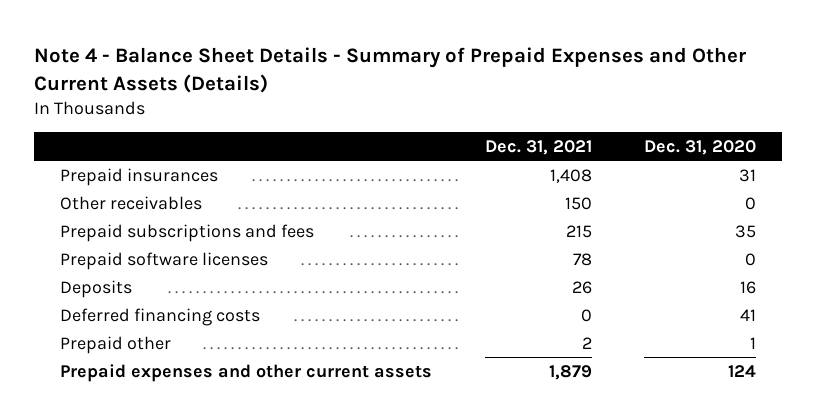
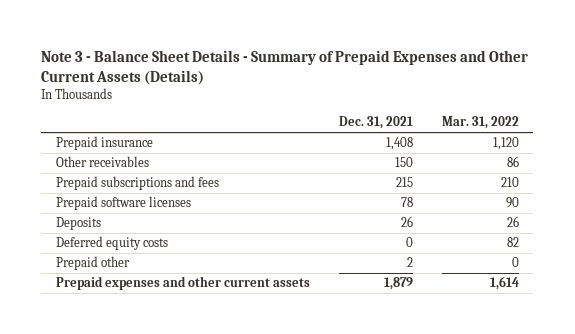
- Note 4 - Balance Sheet Details - Summary of Prepaid Expenses and Other Current Assets (Details)
+ Note 3 - Balance Sheet Details - Summary of Prepaid Expenses and Other Current Assets (Details)
- | Dec. 31, 2021 | Dec. 31, 2020
+ | Dec. 31, 2021 | Mar. 31, 2022
- Prepaid insurances | 1,408 | 31
+ Prepaid insurance | 1,408 | 1,120
- Deferred financing costs | 0 | 41
+ Deferred equity costs | 0 | 82

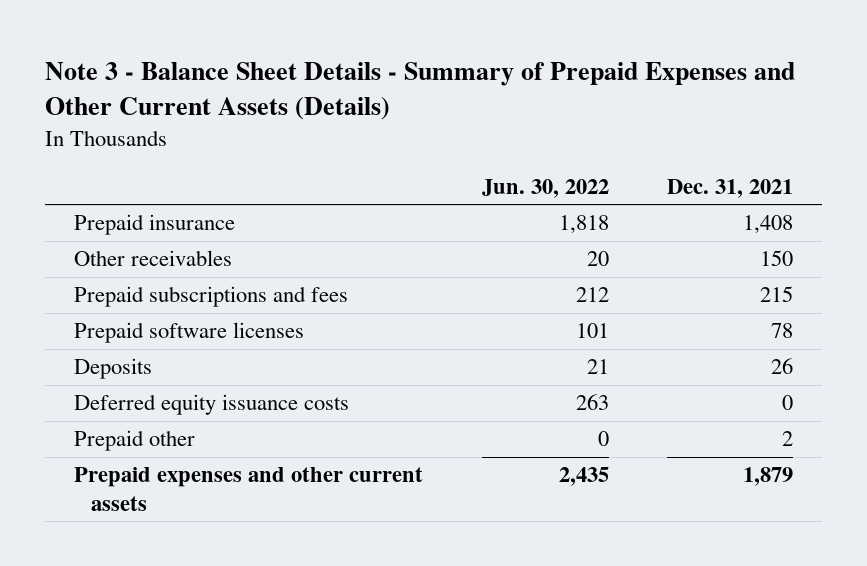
- | Dec. 31, 2021 | Mar. 31, 2022
+ | Jun. 30, 2022 | Dec. 31, 2021
- Deferred equity costs | 0 | 82
+ Deferred equity issuance costs | 263 | 0

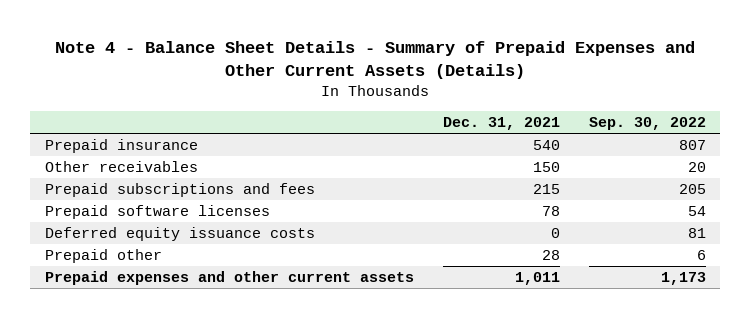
- Note 3 - Balance Sheet Details - Summary of Prepaid Expenses and Other Current Assets (Details)
+ Note 4 - Balance Sheet Details - Summary of Prepaid Expenses and Other Current Assets (Details)
- | Jun. 30, 2022 | Dec. 31, 2021
+ | Dec. 31, 2021 | Sep. 30, 2022
- Prepaid insurance | 1,818 | 1,408
+ Prepaid insurance | 540 | 807
- Deposits | 21 | 26
- Prepaid other | 0 | 2
- Prepaid expenses and other current assets | 2,435 | 1,879
+ Prepaid other | 28 | 6
+ Prepaid expenses and other current assets | 1,011 | 1,173

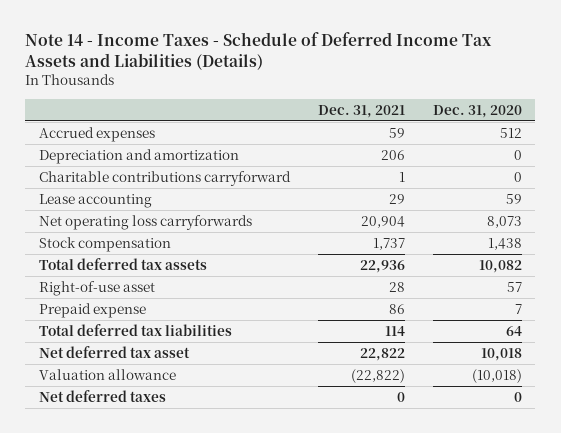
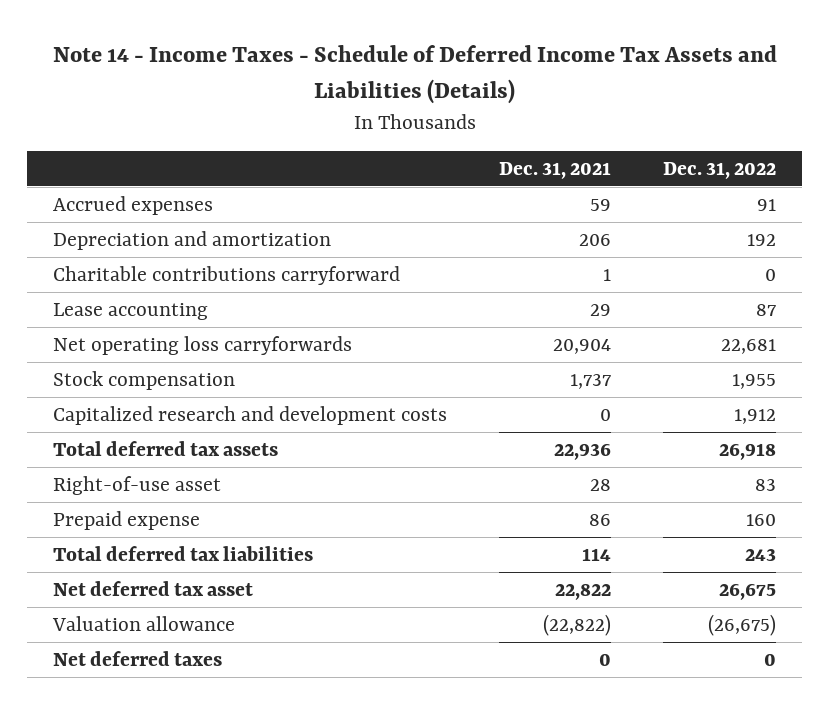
- | Dec. 31, 2021 | Dec. 31, 2020
+ | Dec. 31, 2021 | Dec. 31, 2022
+ Capitalized research and development costs | 0 | 1,912

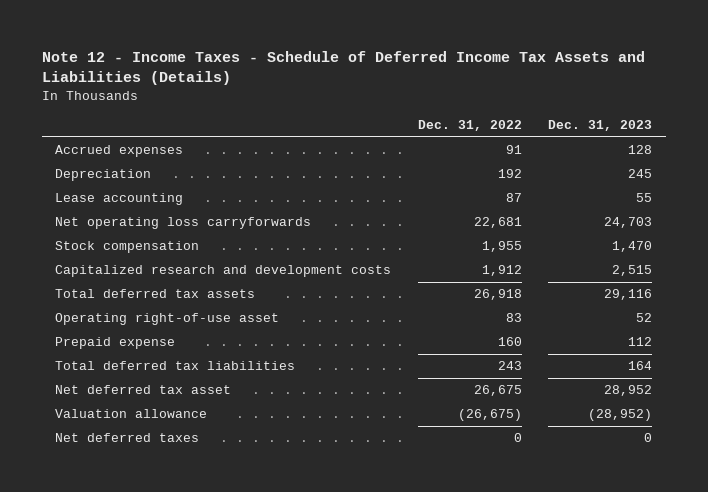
- Note 14 - Income Taxes - Schedule of Deferred Income Tax Assets and Liabilities (Details)
+ Note 12 - Income Taxes - Schedule of Deferred Income Tax Assets and Liabilities (Details)
- | Dec. 31, 2021 | Dec. 31, 2022
+ | Dec. 31, 2022 | Dec. 31, 2023
- Depreciation and amortization | 206 | 192
- Charitable contributions carryforward | 1 | 0
+ Depreciation | 192 | 245
- Right-of-use asset | 28 | 83
+ Operating right-of-use asset | 83 | 52

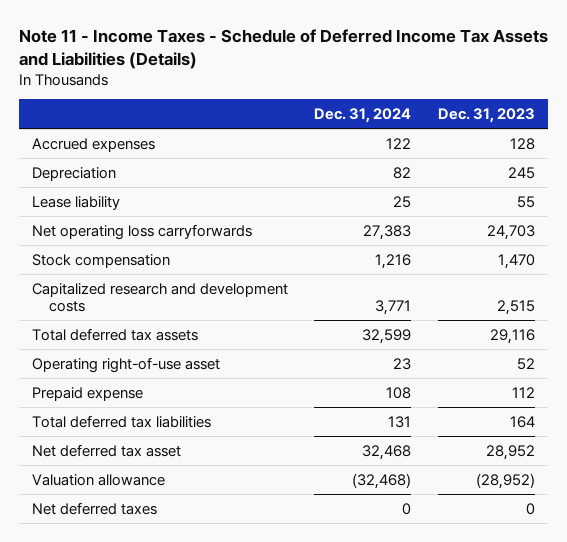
- Note 12 - Income Taxes - Schedule of Deferred Income Tax Assets and Liabilities (Details)
+ Note 11 - Income Taxes - Schedule of Deferred Income Tax Assets and Liabilities (Details)
- | Dec. 31, 2022 | Dec. 31, 2023
+ | Dec. 31, 2024 | Dec. 31, 2023
- Lease accounting | 87 | 55
+ Lease liability | 25 | 55

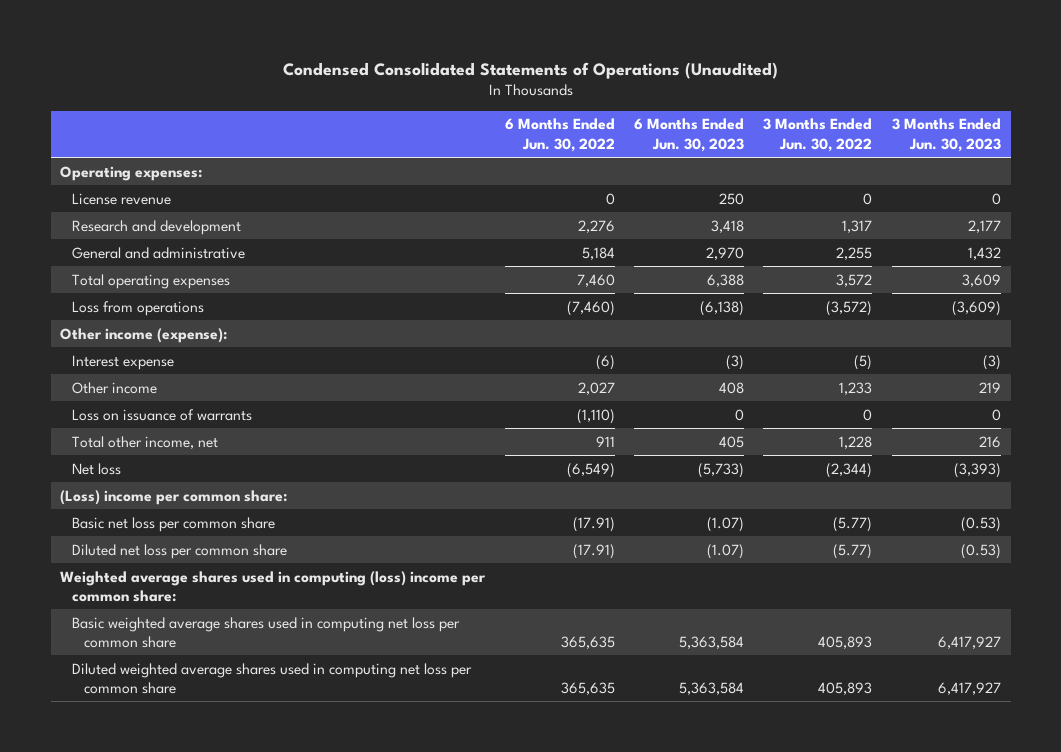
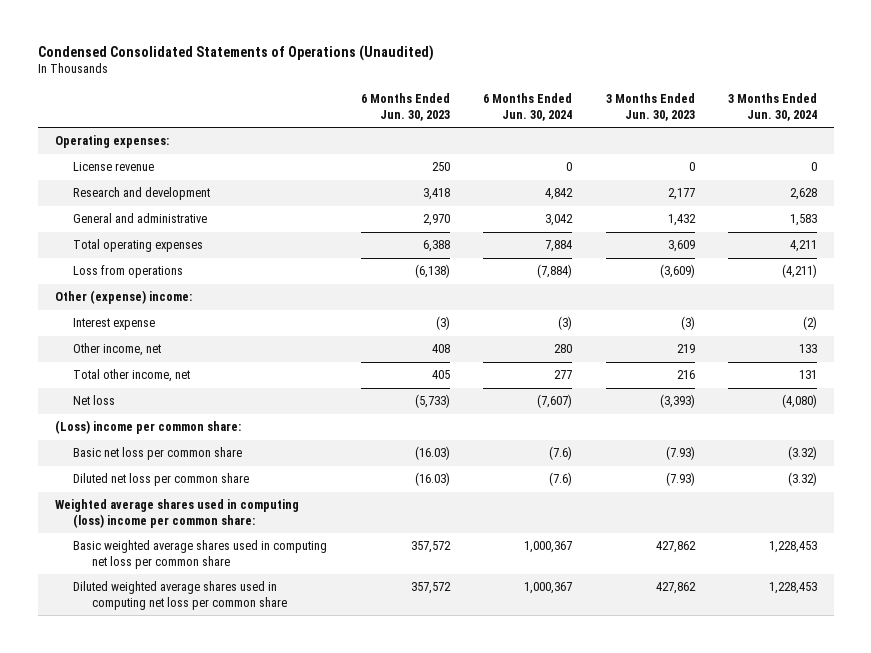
- | 6 Months Ended Jun. 30, 2022 | 6 Months Ended Jun. 30, 2023 | 3 Months Ended Jun. 30, 2022 | 3 Months Ended Jun. 30, 2023
+ | 6 Months Ended Jun. 30, 2023 | 6 Months Ended Jun. 30, 2024 | 3 Months Ended Jun. 30, 2023 | 3 Months Ended Jun. 30, 2024
- Other income (expense):
+ Other (expense) income:
- Other income | 2,027 | 408 | 1,233 | 219
- Loss on issuance of warrants | (1,110) | 0 | 0 | 0
+ Other income, net | 408 | 280 | 219 | 133
- Basic net loss per common share | (17.91) | (1.07) | (5.77) | (0.53)
- Diluted net loss per common share | (17.91) | (1.07) | (5.77) | (0.53)
+ Basic net loss per common share | (16.03) | (7.6) | (7.93) | (3.32)
+ Diluted net loss per common share | (16.03) | (7.6) | (7.93) | (3.32)
- Basic weighted average shares used in computing net loss per common share | 365,635 | 5,363,584 | 405,893 | 6,417,927
- Diluted weighted average shares used in computing net loss per common share | 365,635 | 5,363,584 | 405,893 | 6,417,927
+ Basic weighted average shares used in computing net loss per common share | 357,572 | 1,000,367 | 427,862 | 1,228,453
+ Diluted weighted average shares used in computing net loss per common share | 357,572 | 1,000,367 | 427,862 | 1,228,453

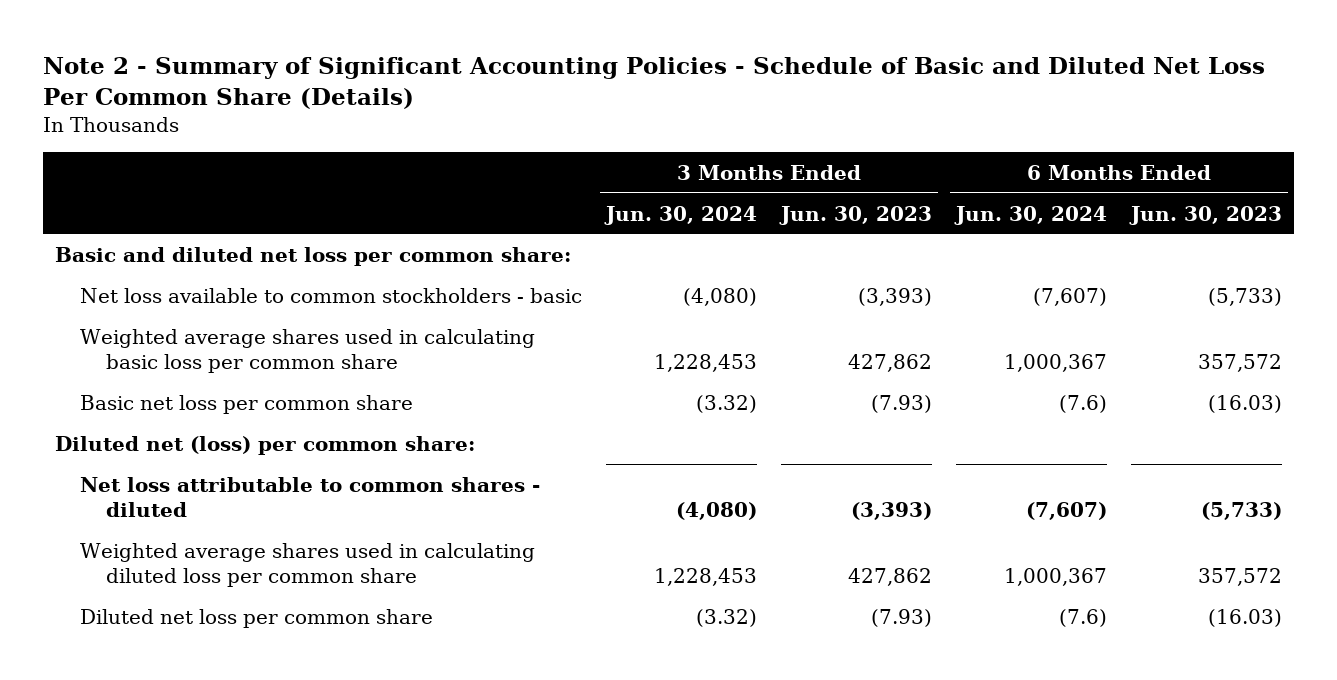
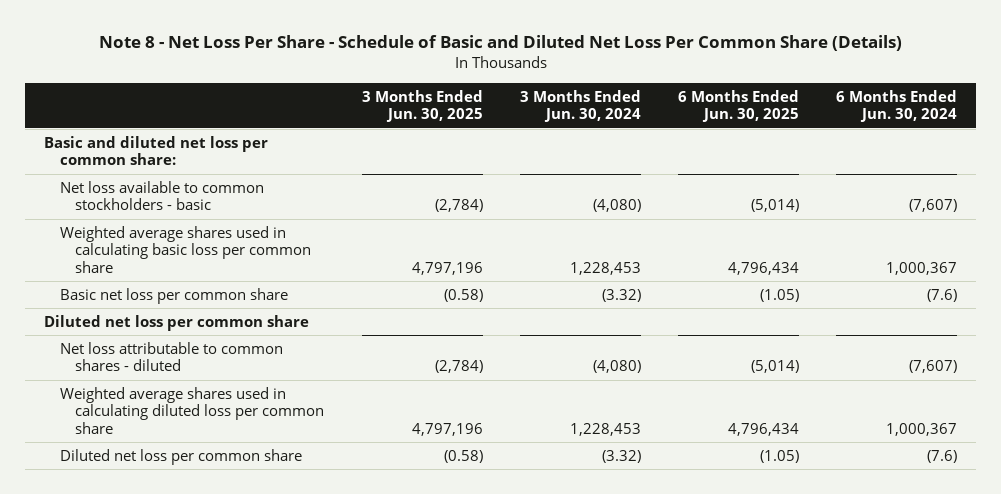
- Note 2 - Summary of Significant Accounting Policies - Schedule of Basic and Diluted Net Loss Per Common Share (Details)
+ Note 8 - Net Loss Per Share - Schedule of Basic and Diluted Net Loss Per Common Share (Details)
- | 3 Months Ended Jun. 30, 2024 | 3 Months Ended Jun. 30, 2023 | 6 Months Ended Jun. 30, 2024 | 6 Months Ended Jun. 30, 2023
+ | 3 Months Ended Jun. 30, 2025 | 3 Months Ended Jun. 30, 2024 | 6 Months Ended Jun. 30, 2025 | 6 Months Ended Jun. 30, 2024
- Diluted net (loss) per common share:
+ Diluted net loss per common share

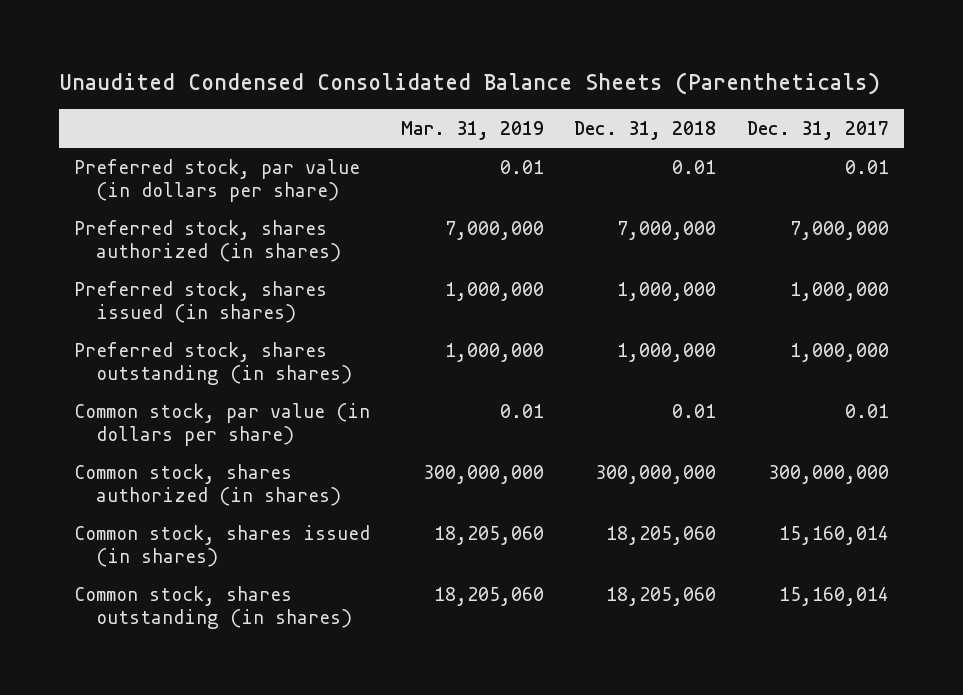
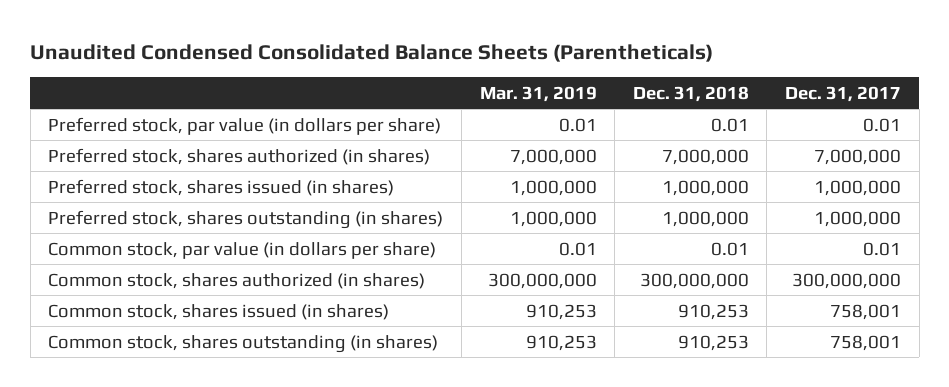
- Common stock, shares issued (in shares) | 18,205,060 | 18,205,060 | 15,160,014
- Common stock, shares outstanding (in shares) | 18,205,060 | 18,205,060 | 15,160,014
+ Common stock, shares issued (in shares) | 910,253 | 910,253 | 758,001
+ Common stock, shares outstanding (in shares) | 910,253 | 910,253 | 758,001

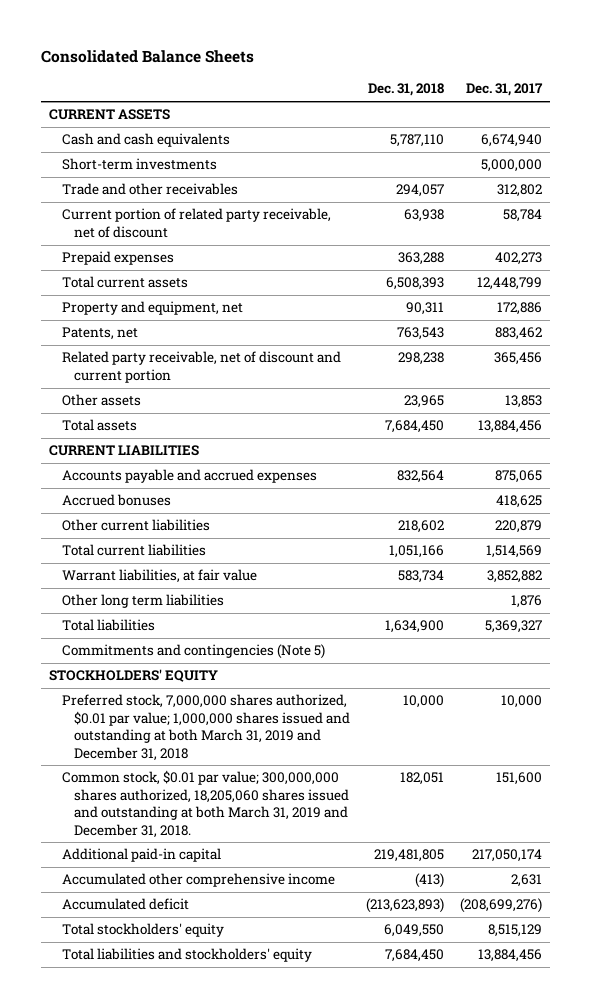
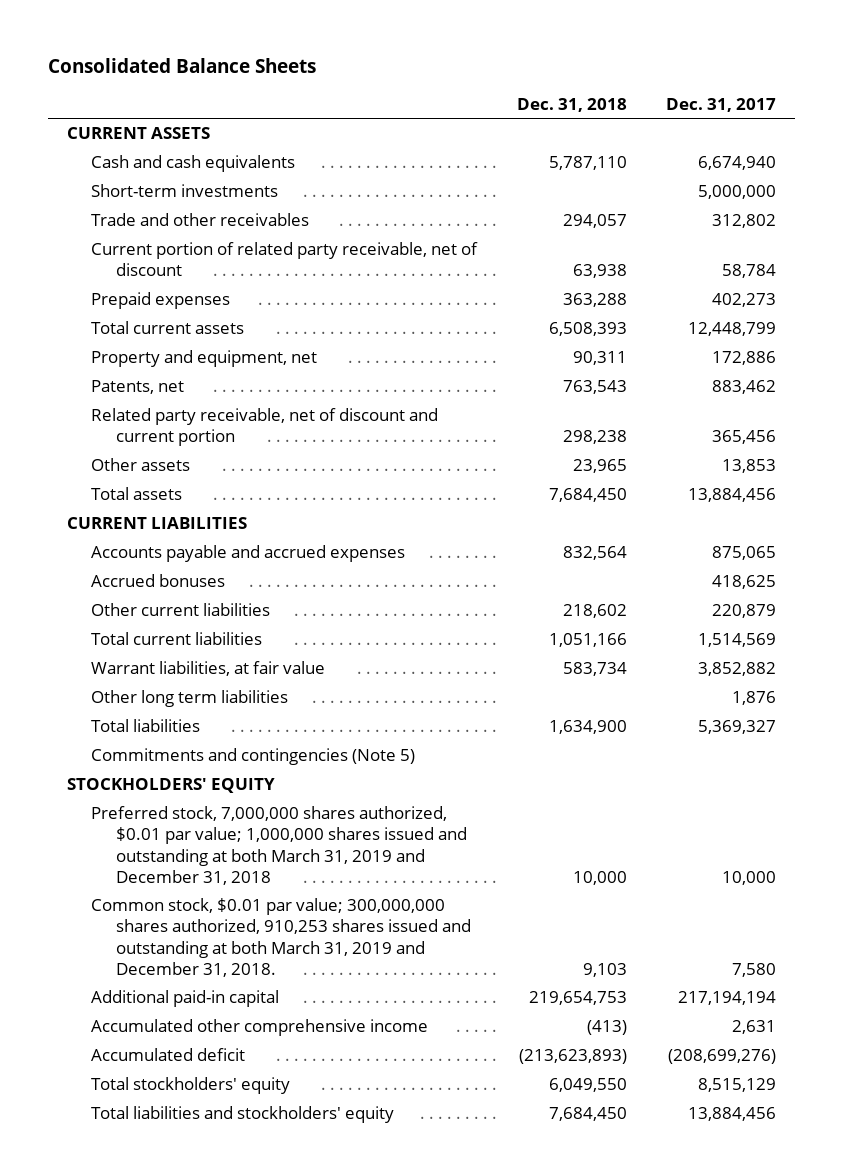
- Common stock, $0.01 par value; 300,000,000 shares authorized, 18,205,060 shares issued and outstanding at both March 31, 2019 and December 31, 2018. | 182,051 | 151,600
- Additional paid-in capital | 219,481,805 | 217,050,174
+ Common stock, $0.01 par value; 300,000,000 shares authorized, 910,253 shares issued and outstanding at both March 31, 2019 and December 31, 2018. | 9,103 | 7,580
+ Additional paid-in capital | 219,654,753 | 217,194,194

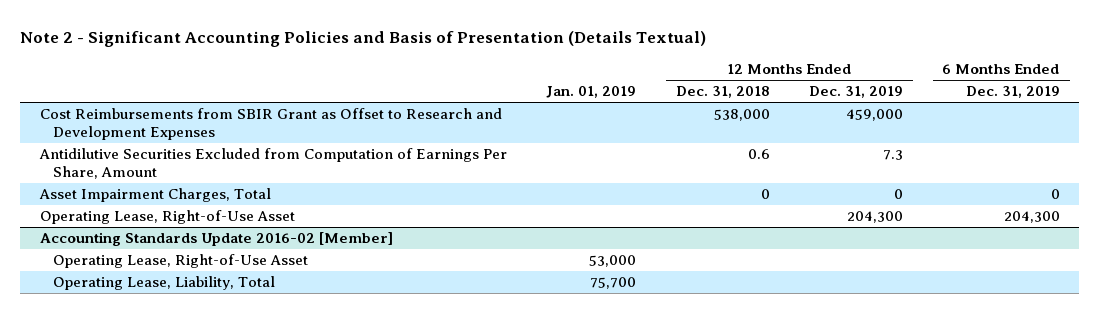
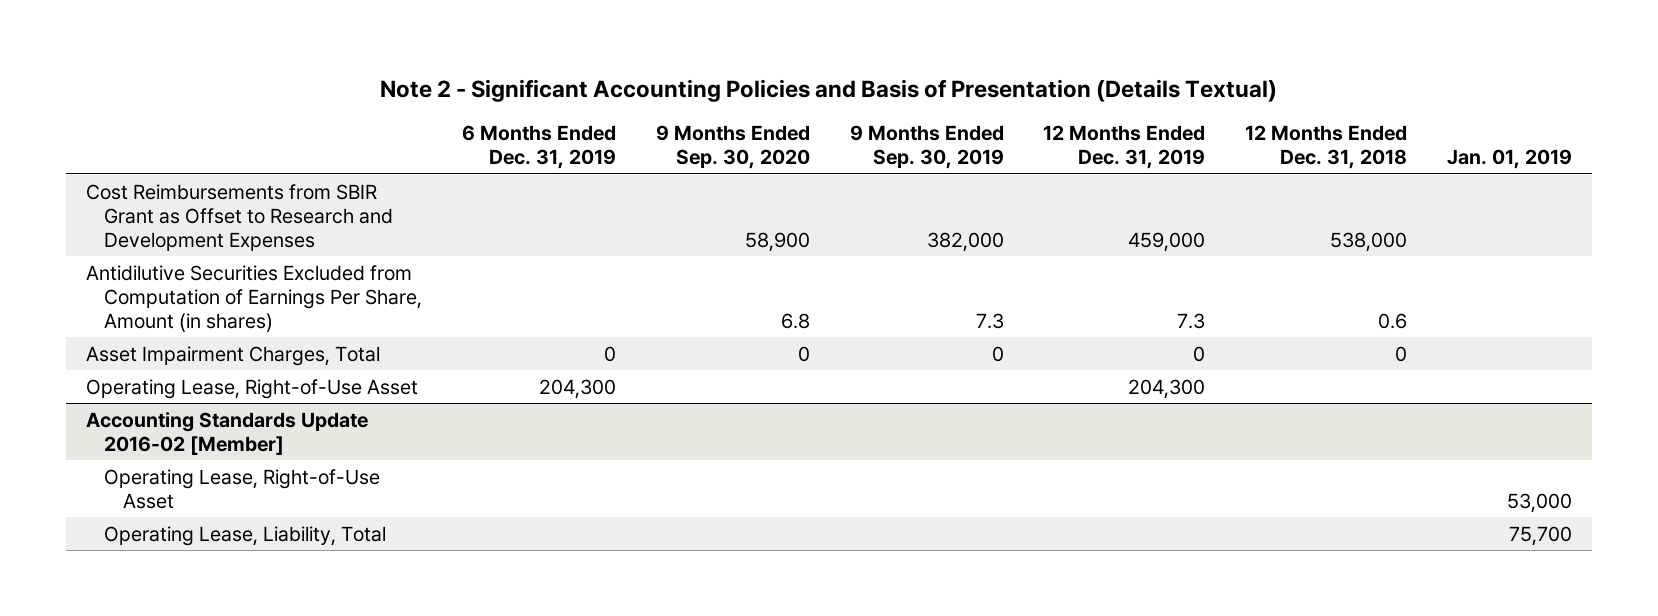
- | Jan. 01, 2019 | 12 Months Ended Dec. 31, 2018 | 12 Months Ended Dec. 31, 2019 | 6 Months Ended Dec. 31, 2019
+ | 6 Months Ended Dec. 31, 2019 | 9 Months Ended Sep. 30, 2020 | 9 Months Ended Sep. 30, 2019 | 12 Months Ended Dec. 31, 2019 | 12 Months Ended Dec. 31, 2018 | Jan. 01, 2019
- Antidilutive Securities Excluded from Computation of Earnings Per Share, Amount | | 0.6 | 7.3 |
+ Antidilutive Securities Excluded from Computation of Earnings Per Share, Amount (in shares) | | 6.8 | 7.3 | 7.3 | 0.6 |

